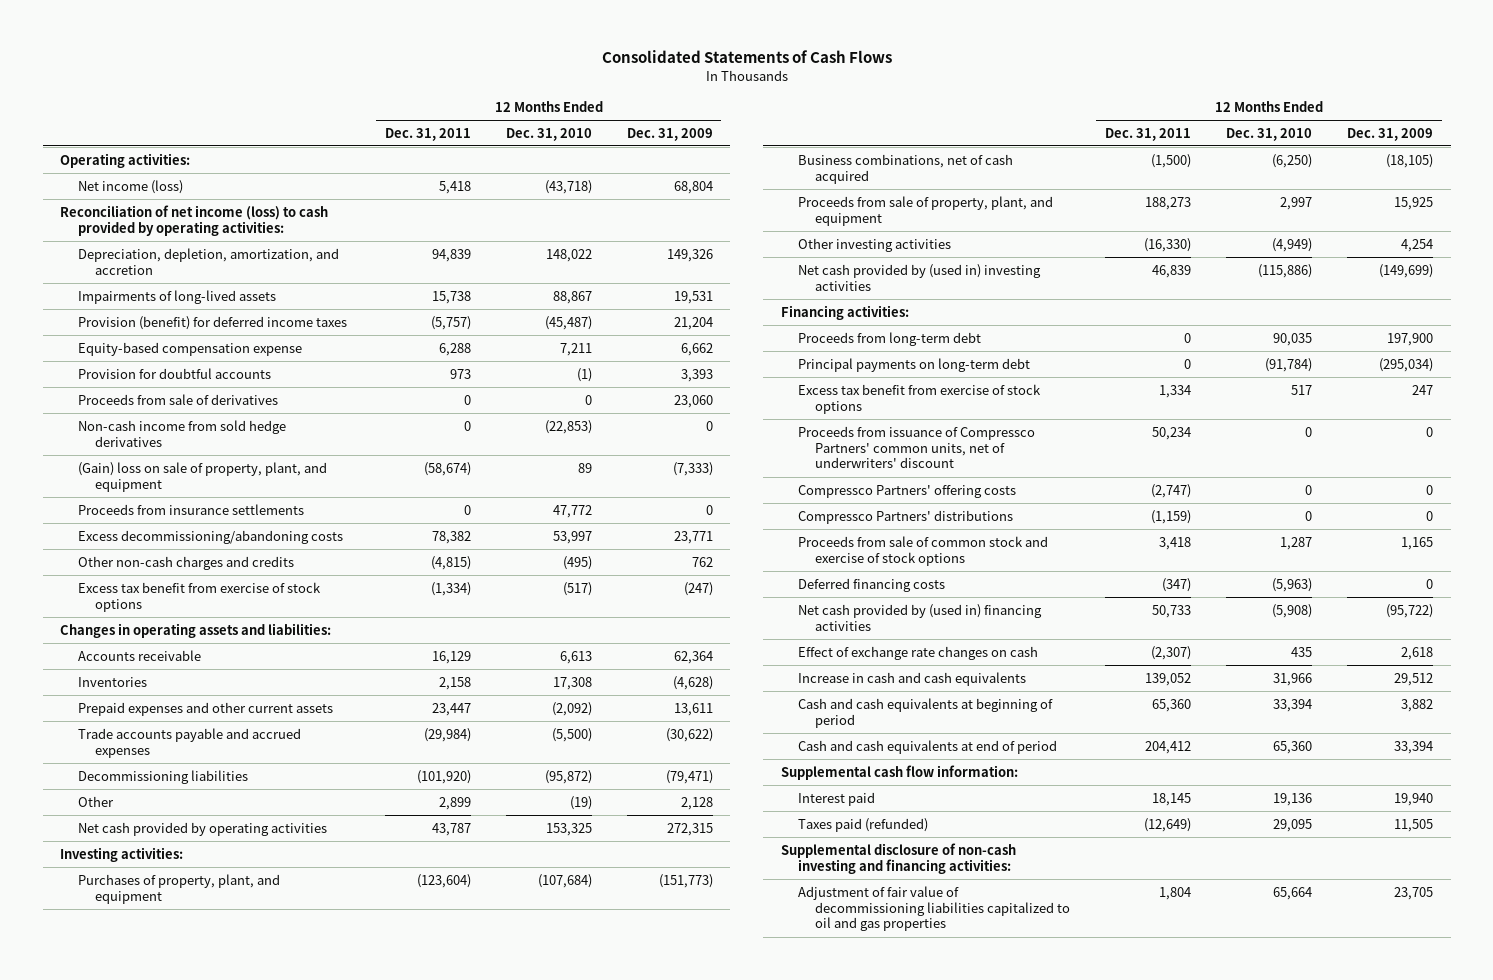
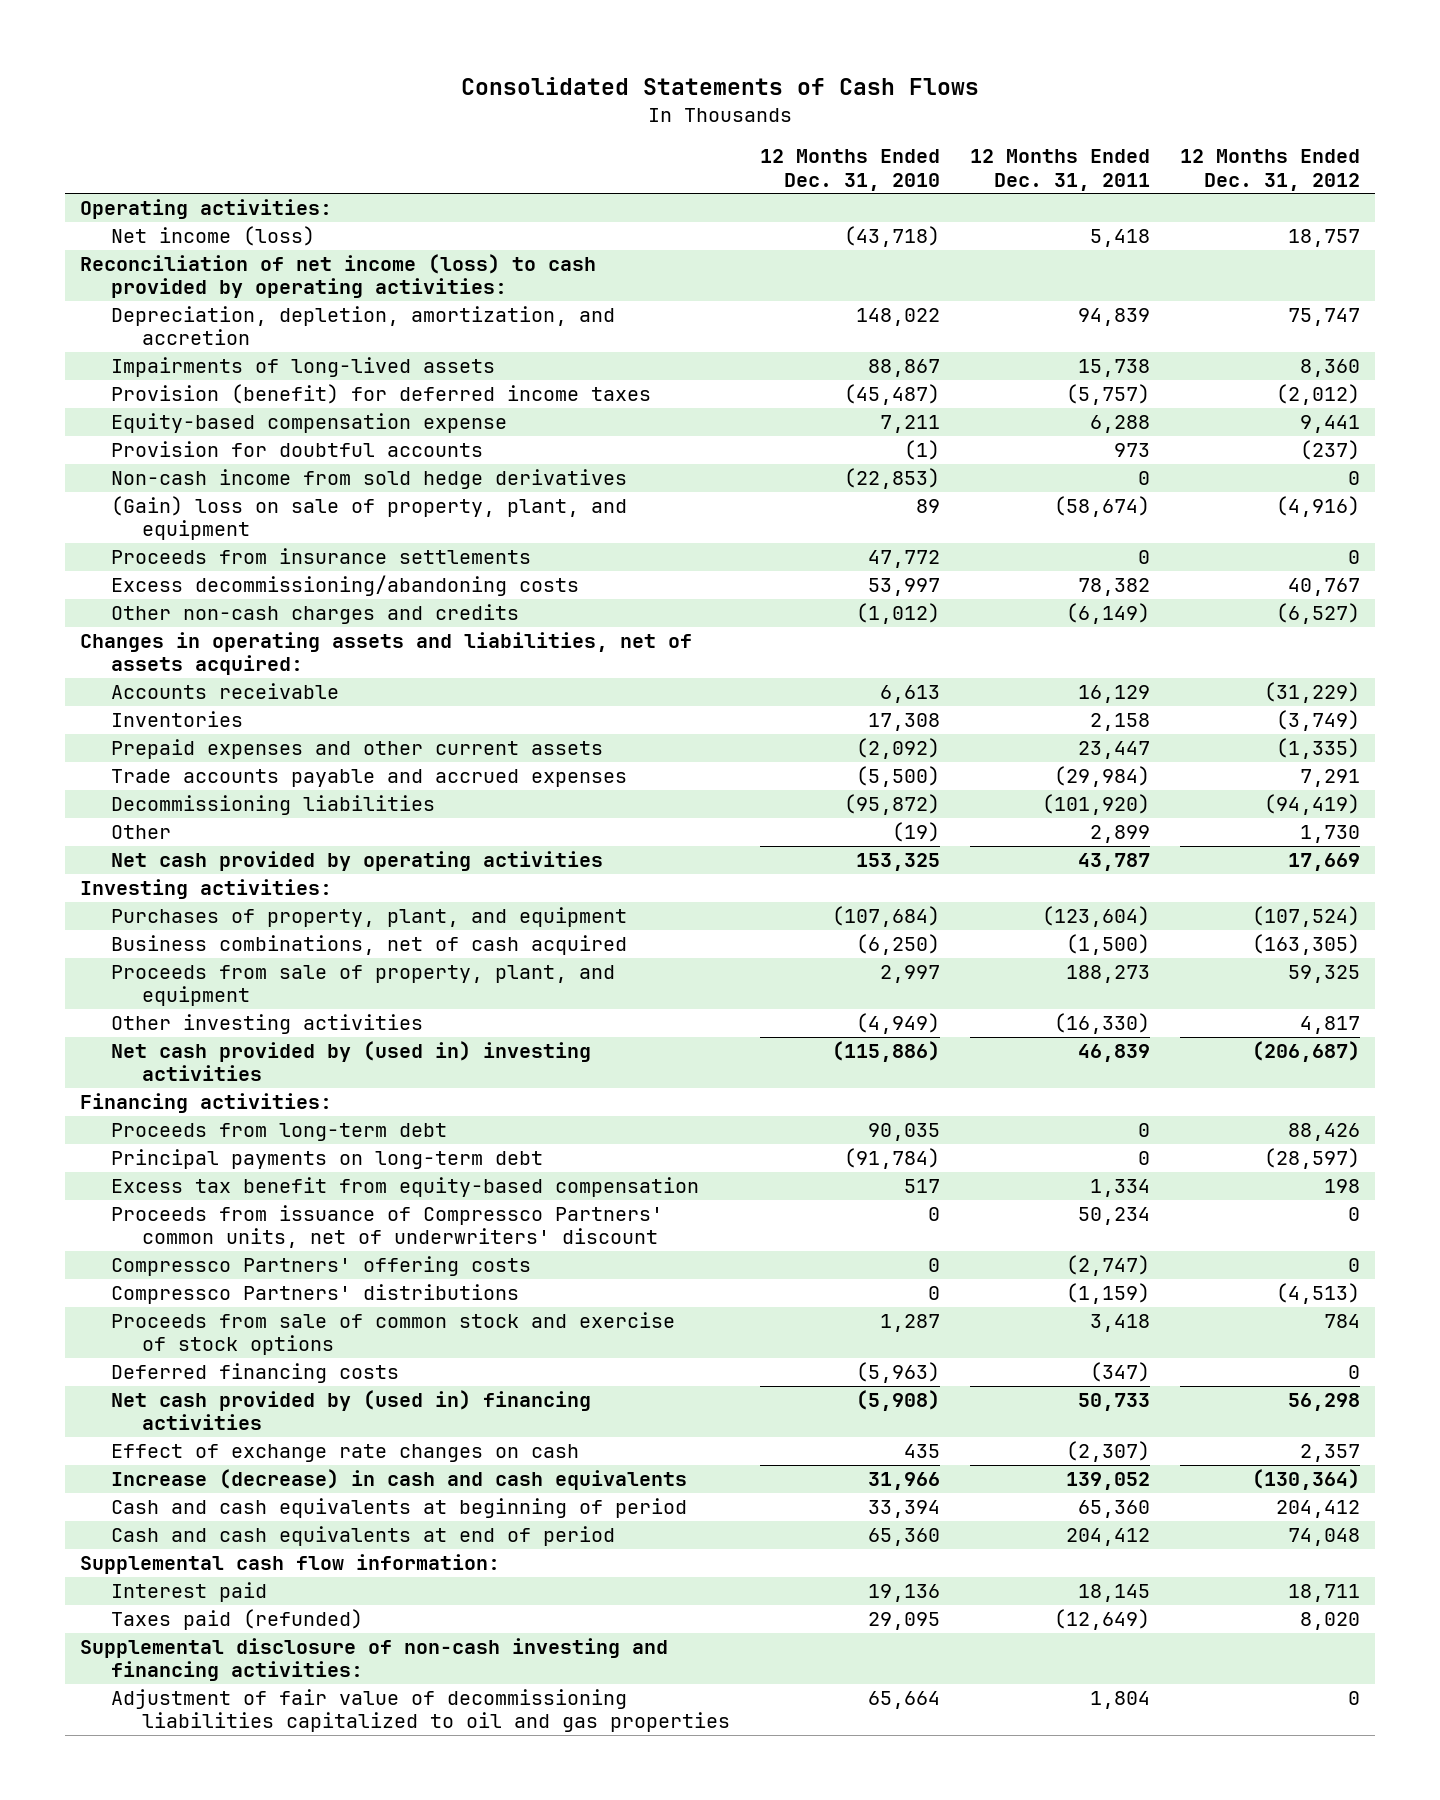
- | 12 Months Ended Dec. 31, 2011 | 12 Months Ended Dec. 31, 2010 | 12 Months Ended Dec. 31, 2009
+ | 12 Months Ended Dec. 31, 2010 | 12 Months Ended Dec. 31, 2011 | 12 Months Ended Dec. 31, 2012
- Proceeds from sale of derivatives | 0 | 0 | 23,060
- Other non-cash charges and credits | (4,815) | (495) | 762
- Excess tax benefit from exercise of stock options | (1,334) | (517) | (247)
- Changes in operating assets and liabilities:
+ Other non-cash charges and credits | (1,012) | (6,149) | (6,527)
+ Changes in operating assets and liabilities, net of assets acquired:
- Excess tax benefit from exercise of stock options | 1,334 | 517 | 247
+ Excess tax benefit from equity-based compensation | 517 | 1,334 | 198
- Increase in cash and cash equivalents | 139,052 | 31,966 | 29,512
+ Increase (decrease) in cash and cash equivalents | 31,966 | 139,052 | (130,364)

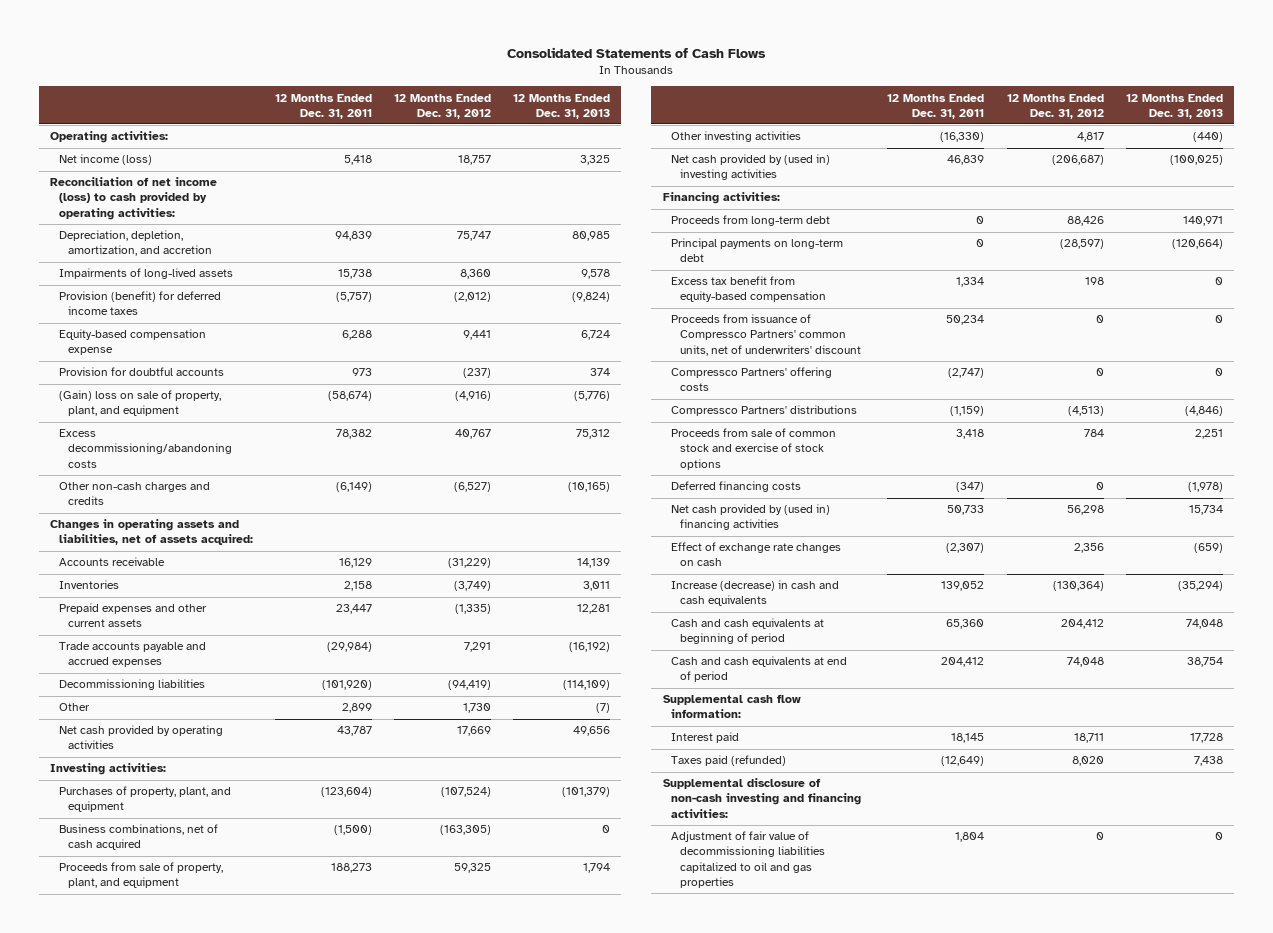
- | 12 Months Ended Dec. 31, 2010 | 12 Months Ended Dec. 31, 2011 | 12 Months Ended Dec. 31, 2012
+ | 12 Months Ended Dec. 31, 2011 | 12 Months Ended Dec. 31, 2012 | 12 Months Ended Dec. 31, 2013
- Non-cash income from sold hedge derivatives | (22,853) | 0 | 0
- Proceeds from insurance settlements | 47,772 | 0 | 0
- Effect of exchange rate changes on cash | 435 | (2,307) | 2,357
+ Effect of exchange rate changes on cash | (2,307) | 2,356 | (659)

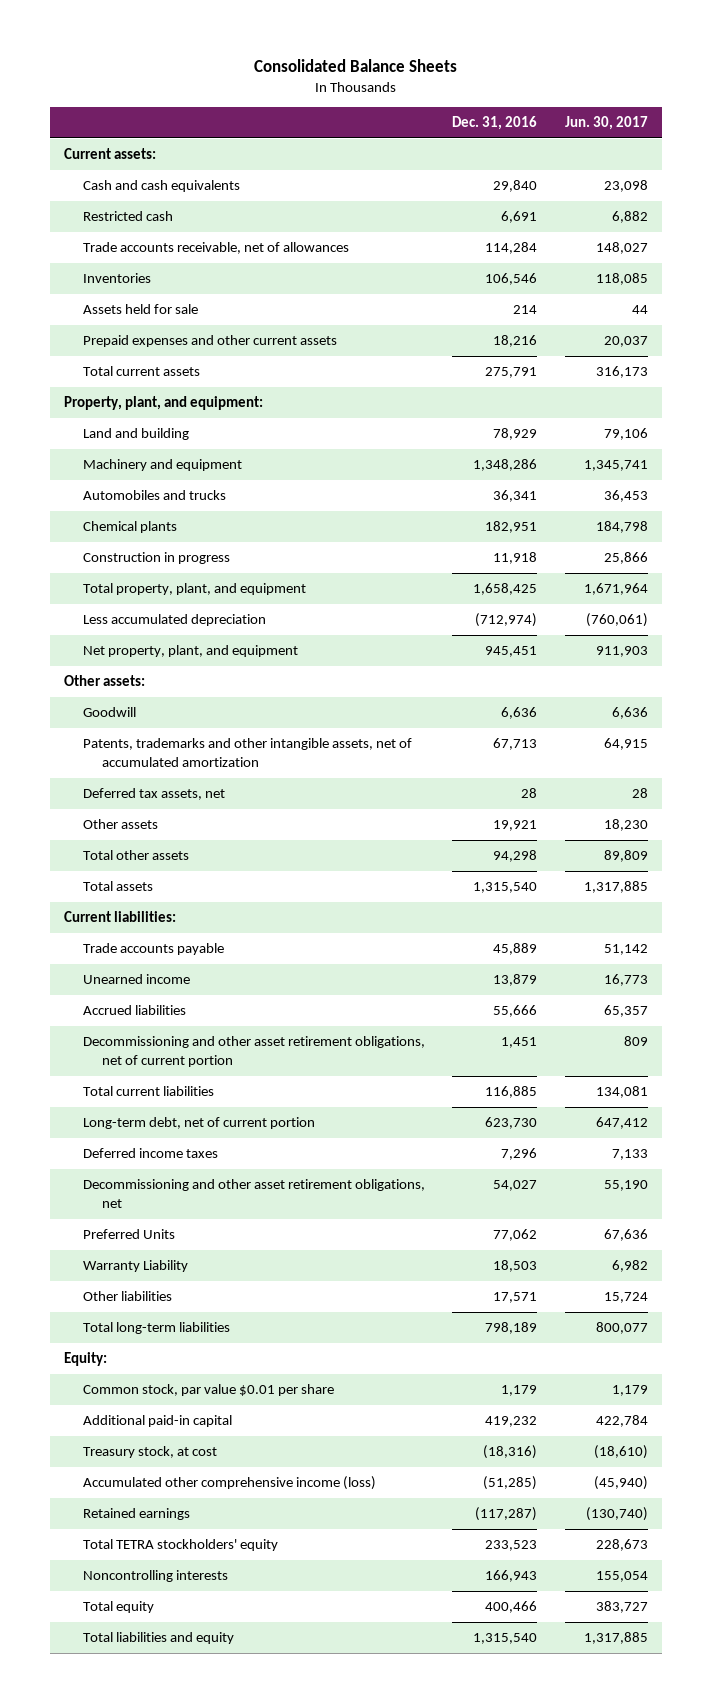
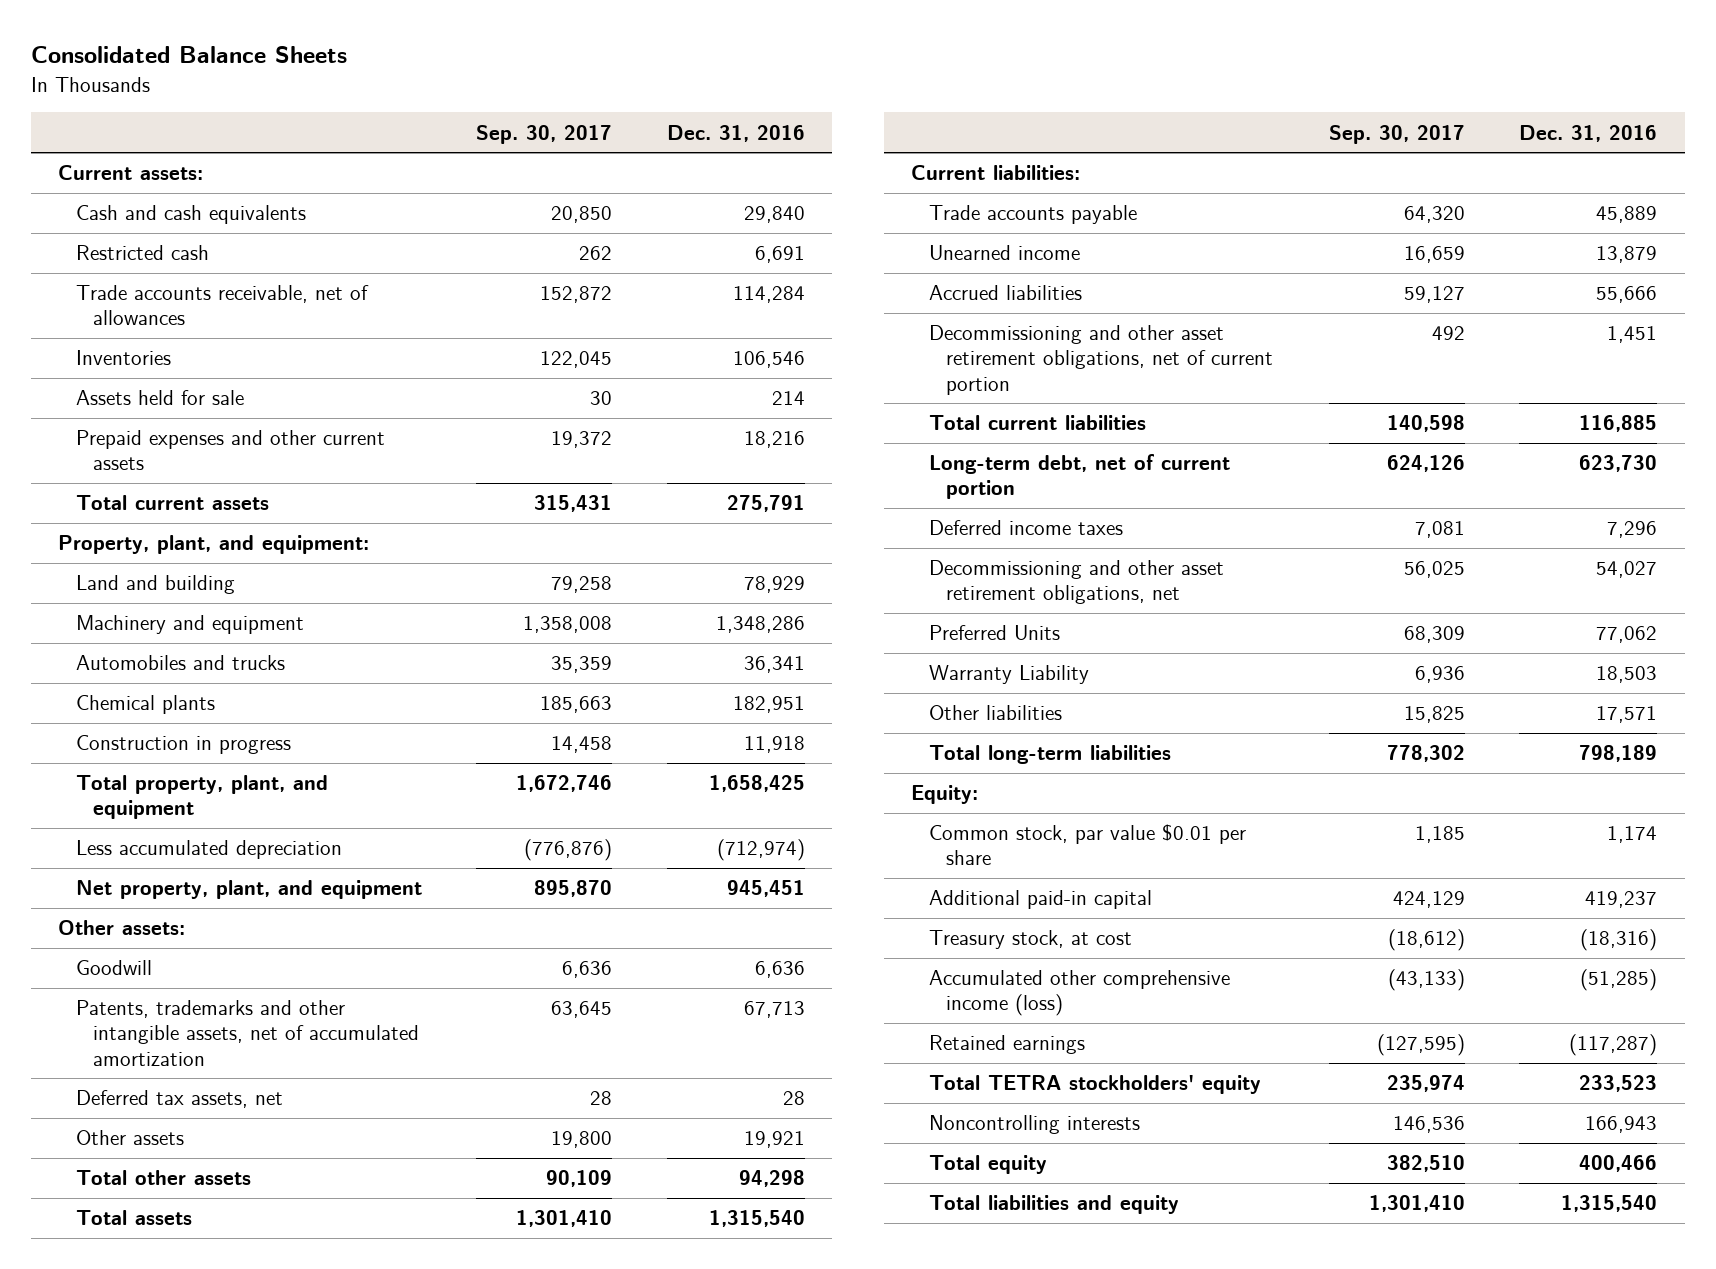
- | Dec. 31, 2016 | Jun. 30, 2017
+ | Sep. 30, 2017 | Dec. 31, 2016
- Common stock, par value $0.01 per share | 1,179 | 1,179
- Additional paid-in capital | 419,232 | 422,784
+ Common stock, par value $0.01 per share | 1,185 | 1,174
+ Additional paid-in capital | 424,129 | 419,237

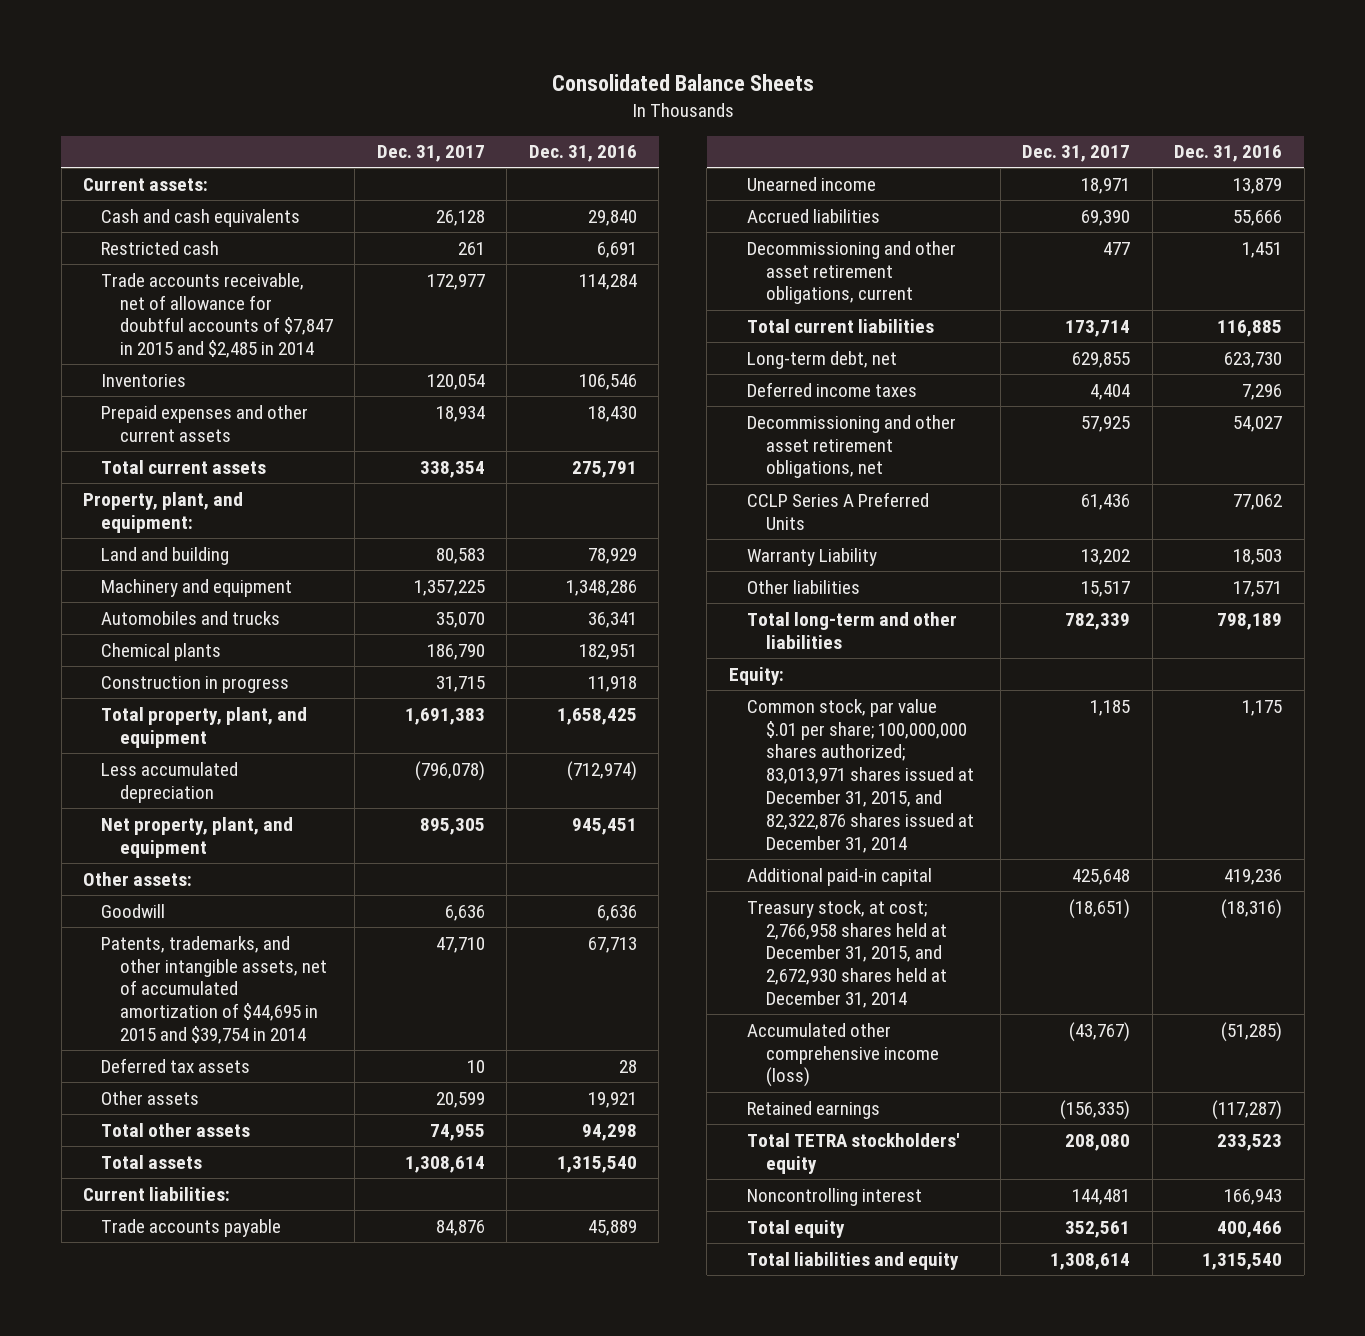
- | Sep. 30, 2017 | Dec. 31, 2016
+ | Dec. 31, 2017 | Dec. 31, 2016
- Trade accounts receivable, net of allowances | 152,872 | 114,284
+ Trade accounts receivable, net of allowance for doubtful accounts of $7,847 in 2015 and $2,485 in 2014 | 172,977 | 114,284
- Assets held for sale | 30 | 214
- Prepaid expenses and other current assets | 19,372 | 18,216
+ Prepaid expenses and other current assets | 18,934 | 18,430
- Patents, trademarks and other intangible assets, net of accumulated amortization | 63,645 | 67,713
- Deferred tax assets, net | 28 | 28
+ Patents, trademarks, and other intangible assets, net of accumulated amortization of $44,695 in 2015 and $39,754 in 2014 | 47,710 | 67,713
+ Deferred tax assets | 10 | 28
- Decommissioning and other asset retirement obligations, net of current portion | 492 | 1,451
+ Decommissioning and other asset retirement obligations, current | 477 | 1,451
- Long-term debt, net of current portion | 624,126 | 623,730
+ Long-term debt, net | 629,855 | 623,730
- Preferred Units | 68,309 | 77,062
+ CCLP Series A Preferred Units | 61,436 | 77,062
- Total long-term liabilities | 778,302 | 798,189
+ Total long-term and other liabilities | 782,339 | 798,189
- Common stock, par value $0.01 per share | 1,185 | 1,174
- Additional paid-in capital | 424,129 | 419,237
- Treasury stock, at cost | (18,612) | (18,316)
+ Common stock, par value $.01 per share; 100,000,000 shares authorized; 83,013,971 shares issued at December 31, 2015, and 82,322,876 shares issued at December 31, 2014 | 1,185 | 1,175
+ Additional paid-in capital | 425,648 | 419,236
+ Treasury stock, at cost; 2,766,958 shares held at December 31, 2015, and 2,672,930 shares held at December 31, 2014 | (18,651) | (18,316)
- Noncontrolling interests | 146,536 | 166,943
+ Noncontrolling interest | 144,481 | 166,943

